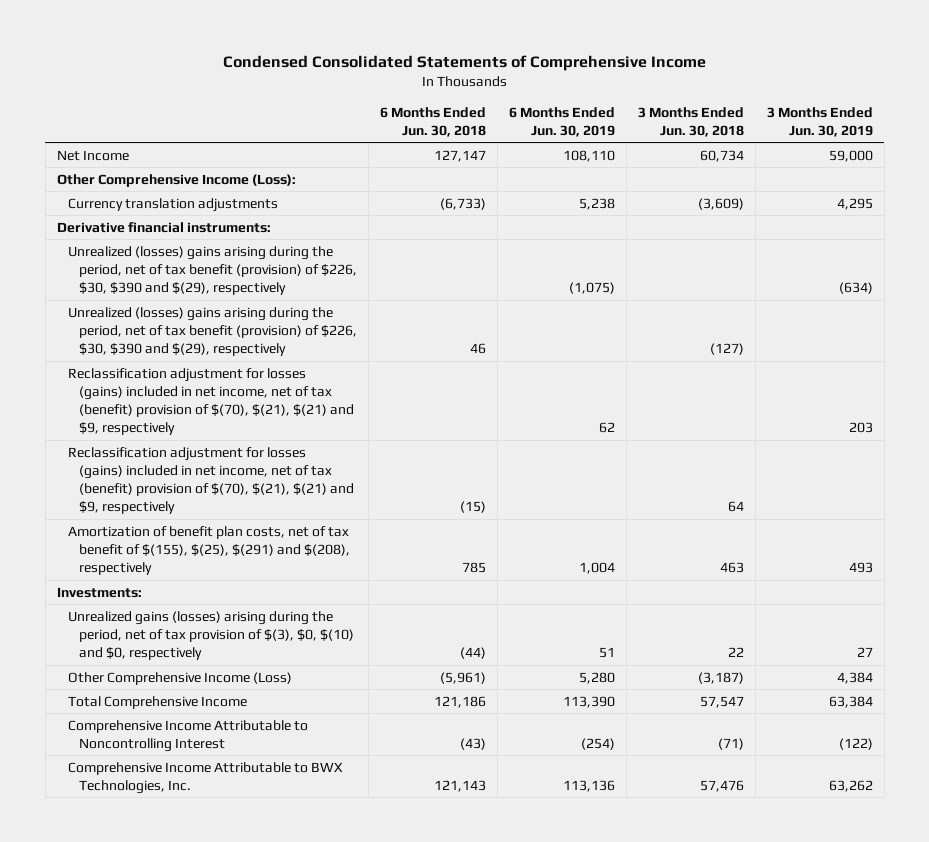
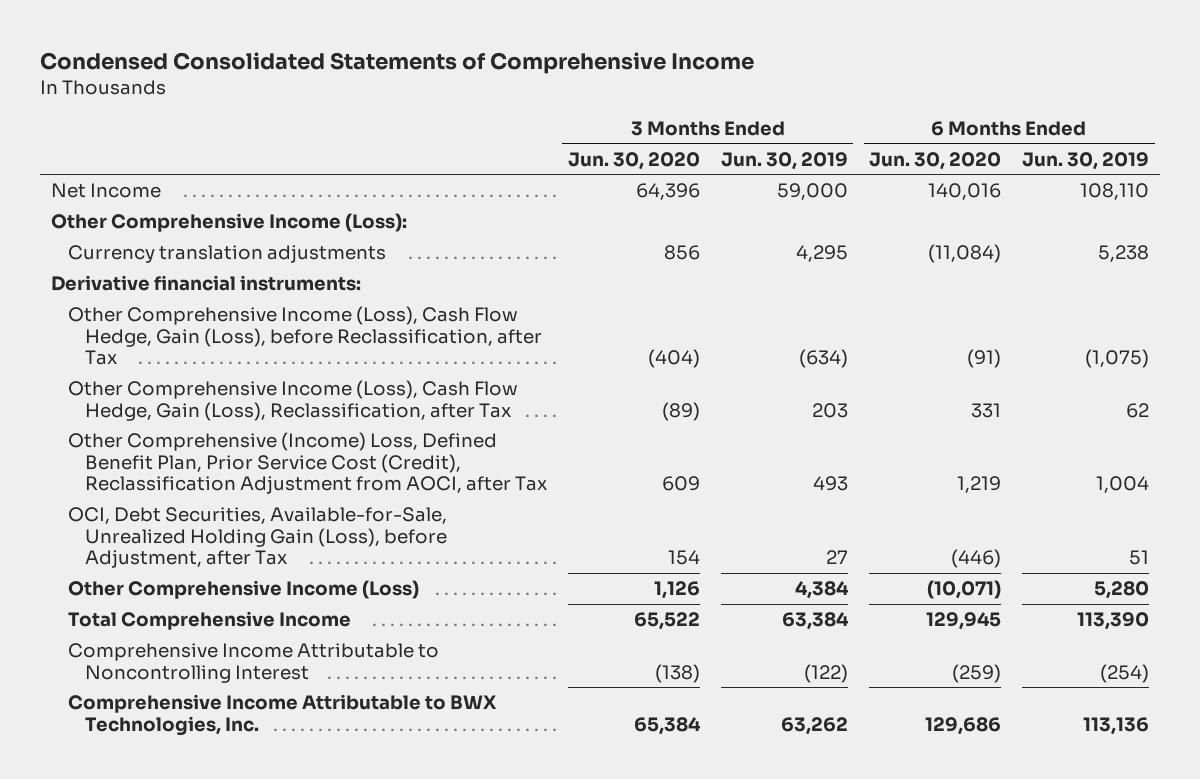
- | 6 Months Ended Jun. 30, 2018 | 6 Months Ended Jun. 30, 2019 | 3 Months Ended Jun. 30, 2018 | 3 Months Ended Jun. 30, 2019
+ | 3 Months Ended Jun. 30, 2020 | 3 Months Ended Jun. 30, 2019 | 6 Months Ended Jun. 30, 2020 | 6 Months Ended Jun. 30, 2019
- Unrealized (losses) gains arising during the period, net of tax benefit (provision) of $226, $30, $390 and $(29), respectively | | (1,075) | | (634)
- Unrealized (losses) gains arising during the period, net of tax benefit (provision) of $226, $30, $390 and $(29), respectively | 46 | | (127) |
- Reclassification adjustment for losses (gains) included in net income, net of tax (benefit) provision of $(70), $(21), $(21) and $9, respectively | | 62 | | 203
- Reclassification adjustment for losses (gains) included in net income, net of tax (benefit) provision of $(70), $(21), $(21) and $9, respectively | (15) | | 64 |
- Amortization of benefit plan costs, net of tax benefit of $(155), $(25), $(291) and $(208), respectively | 785 | 1,004 | 463 | 493
- Investments:
- Unrealized gains (losses) arising during the period, net of tax provision of $(3), $0, $(10) and $0, respectively | (44) | 51 | 22 | 27
+ Other Comprehensive Income (Loss), Cash Flow Hedge, Gain (Loss), before Reclassification, after Tax | (404) | (634) | (91) | (1,075)
+ Other Comprehensive Income (Loss), Cash Flow Hedge, Gain (Loss), Reclassification, after Tax | (89) | 203 | 331 | 62
+ Other Comprehensive (Income) Loss, Defined Benefit Plan, Prior Service Cost (Credit), Reclassification Adjustment from AOCI, after Tax | 609 | 493 | 1,219 | 1,004
+ OCI, Debt Securities, Available-for-Sale, Unrealized Holding Gain (Loss), before Adjustment, after Tax | 154 | 27 | (446) | 51

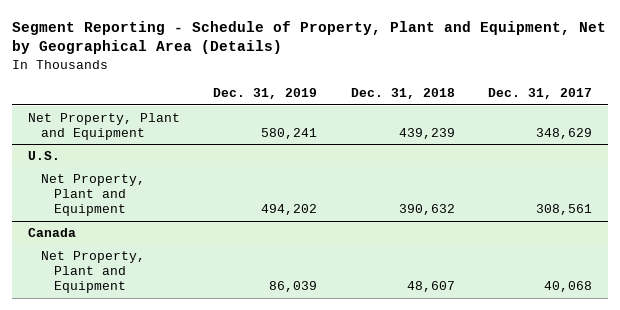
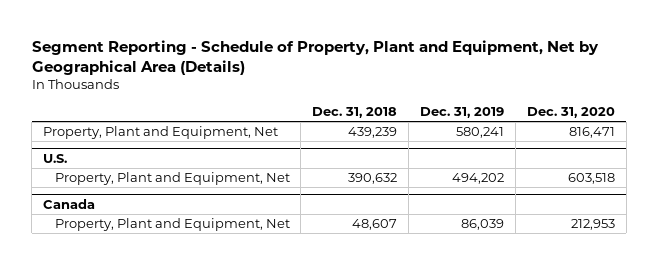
- | Dec. 31, 2019 | Dec. 31, 2018 | Dec. 31, 2017
+ | Dec. 31, 2018 | Dec. 31, 2019 | Dec. 31, 2020
- Net Property, Plant and Equipment | 580,241 | 439,239 | 348,629
+ Property, Plant and Equipment, Net | 439,239 | 580,241 | 816,471
@ U.S.
- Net Property, Plant and Equipment | 494,202 | 390,632 | 308,561
+ Property, Plant and Equipment, Net | 390,632 | 494,202 | 603,518
@ Canada
- Net Property, Plant and Equipment | 86,039 | 48,607 | 40,068
+ Property, Plant and Equipment, Net | 48,607 | 86,039 | 212,953

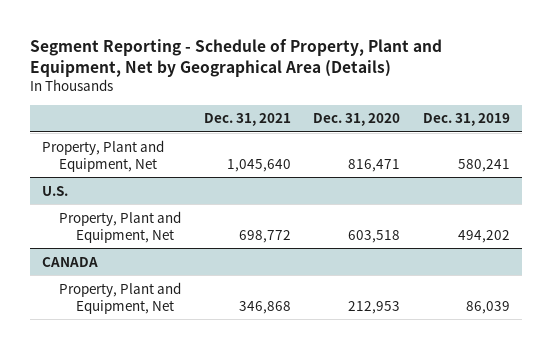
- | Dec. 31, 2018 | Dec. 31, 2019 | Dec. 31, 2020
+ | Dec. 31, 2021 | Dec. 31, 2020 | Dec. 31, 2019
- Canada
+ CANADA

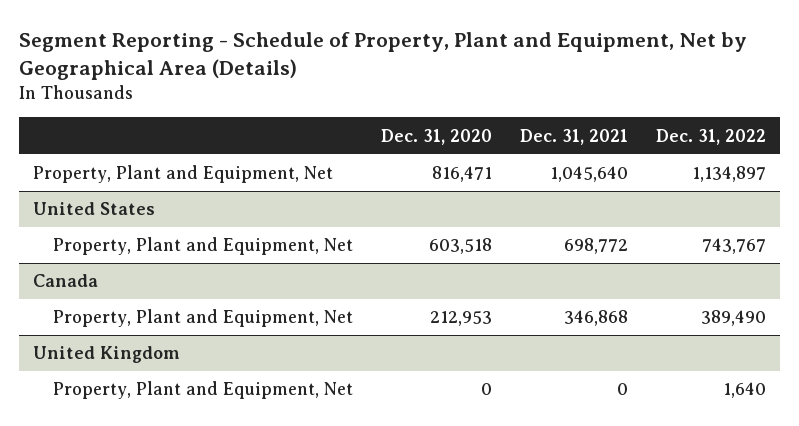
- | Dec. 31, 2021 | Dec. 31, 2020 | Dec. 31, 2019
+ | Dec. 31, 2020 | Dec. 31, 2021 | Dec. 31, 2022
- U.S.
+ United States
- CANADA
+ Canada
+ United Kingdom
+ Property, Plant and Equipment, Net | 0 | 0 | 1,640

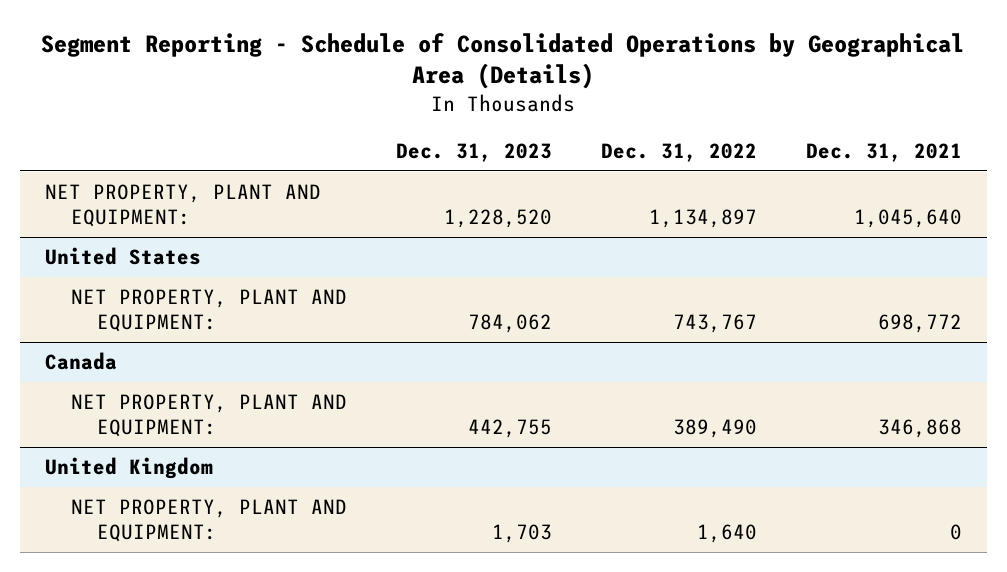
- Segment Reporting - Schedule of Property, Plant and Equipment, Net by Geographical Area (Details)
+ Segment Reporting - Schedule of Consolidated Operations by Geographical Area (Details)
- | Dec. 31, 2020 | Dec. 31, 2021 | Dec. 31, 2022
+ | Dec. 31, 2023 | Dec. 31, 2022 | Dec. 31, 2021
- Property, Plant and Equipment, Net | 816,471 | 1,045,640 | 1,134,897
+ NET PROPERTY, PLANT AND EQUIPMENT: | 1,228,520 | 1,134,897 | 1,045,640
@ United States
- Property, Plant and Equipment, Net | 603,518 | 698,772 | 743,767
+ NET PROPERTY, PLANT AND EQUIPMENT: | 784,062 | 743,767 | 698,772
@ Canada
- Property, Plant and Equipment, Net | 212,953 | 346,868 | 389,490
+ NET PROPERTY, PLANT AND EQUIPMENT: | 442,755 | 389,490 | 346,868
@ United Kingdom
- Property, Plant and Equipment, Net | 0 | 0 | 1,640
+ NET PROPERTY, PLANT AND EQUIPMENT: | 1,703 | 1,640 | 0

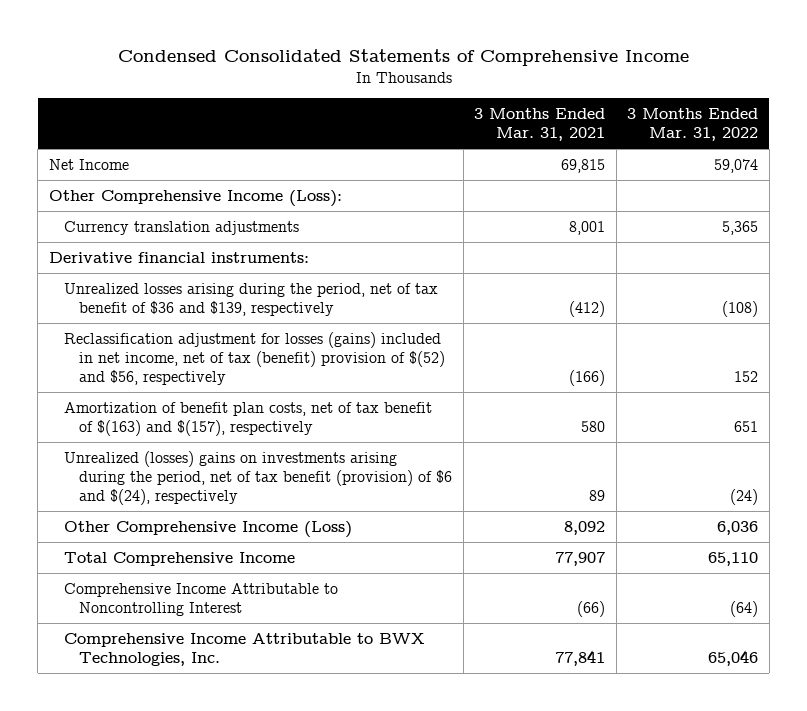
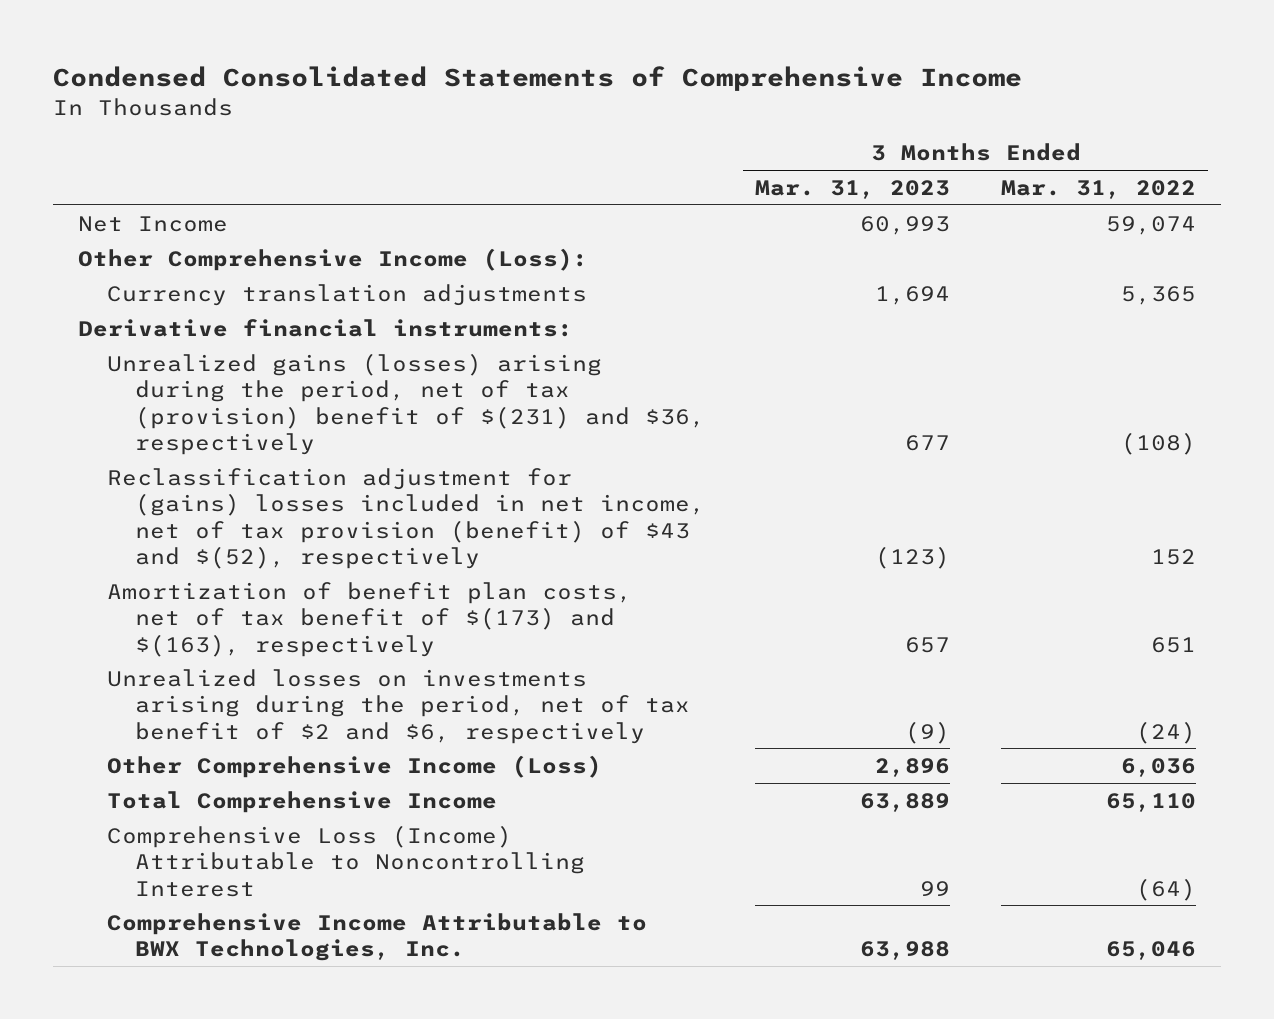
- | 3 Months Ended Mar. 31, 2021 | 3 Months Ended Mar. 31, 2022
+ | 3 Months Ended Mar. 31, 2023 | 3 Months Ended Mar. 31, 2022
- Unrealized losses arising during the period, net of tax benefit of $36 and $139, respectively | (412) | (108)
- Reclassification adjustment for losses (gains) included in net income, net of tax (benefit) provision of $(52) and $56, respectively | (166) | 152
- Amortization of benefit plan costs, net of tax benefit of $(163) and $(157), respectively | 580 | 651
- Unrealized (losses) gains on investments arising during the period, net of tax benefit (provision) of $6 and $(24), respectively | 89 | (24)
+ Unrealized gains (losses) arising during the period, net of tax (provision) benefit of $(231) and $36, respectively | 677 | (108)
+ Reclassification adjustment for (gains) losses included in net income, net of tax provision (benefit) of $43 and $(52), respectively | (123) | 152
+ Amortization of benefit plan costs, net of tax benefit of $(173) and $(163), respectively | 657 | 651
+ Unrealized losses on investments arising during the period, net of tax benefit of $2 and $6, respectively | (9) | (24)
- Comprehensive Income Attributable to Noncontrolling Interest | (66) | (64)
+ Comprehensive Loss (Income) Attributable to Noncontrolling Interest | 99 | (64)

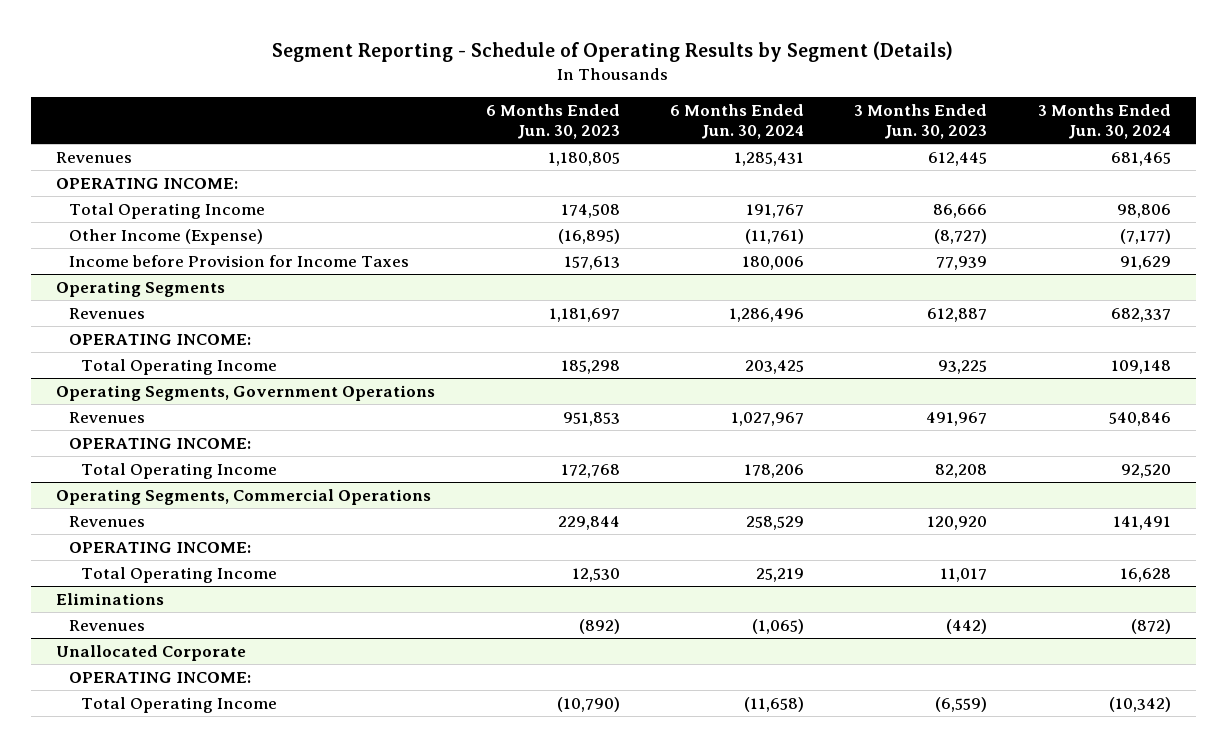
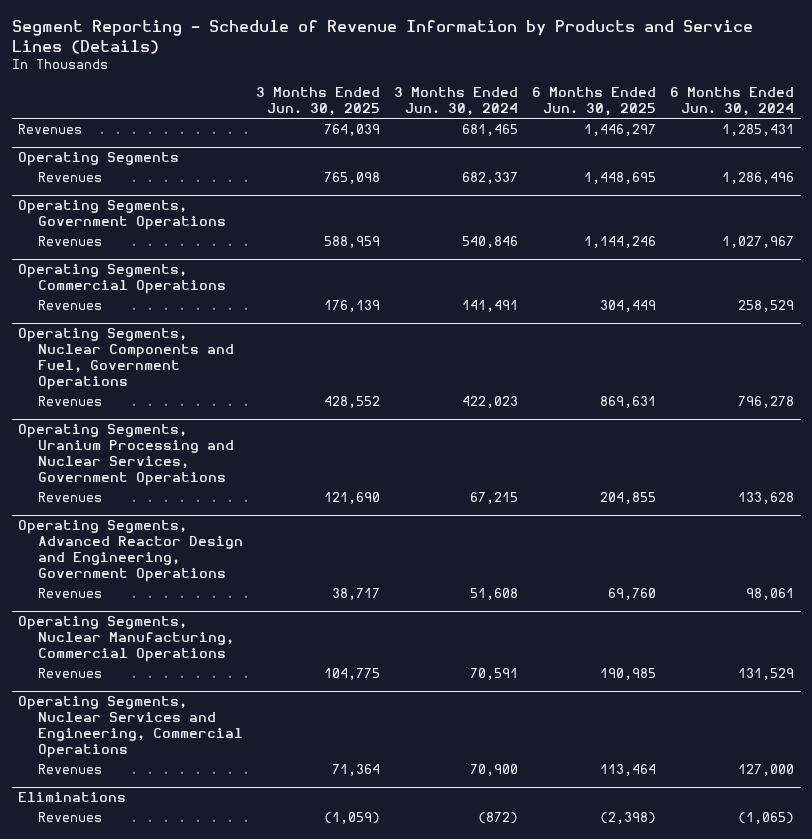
- Segment Reporting - Schedule of Operating Results by Segment (Details)
+ Segment Reporting - Schedule of Revenue Information by Products and Service Lines (Details)
- | 6 Months Ended Jun. 30, 2023 | 6 Months Ended Jun. 30, 2024 | 3 Months Ended Jun. 30, 2023 | 3 Months Ended Jun. 30, 2024
+ | 3 Months Ended Jun. 30, 2025 | 3 Months Ended Jun. 30, 2024 | 6 Months Ended Jun. 30, 2025 | 6 Months Ended Jun. 30, 2024
- OPERATING INCOME:
- Total Operating Income | 174,508 | 191,767 | 86,666 | 98,806
- Other Income (Expense) | (16,895) | (11,761) | (8,727) | (7,177)
- Income before Provision for Income Taxes | 157,613 | 180,006 | 77,939 | 91,629
@ Operating Segments
- OPERATING INCOME:
- Total Operating Income | 185,298 | 203,425 | 93,225 | 109,148
@ Operating Segments, Government Operations
- OPERATING INCOME:
- Total Operating Income | 172,768 | 178,206 | 82,208 | 92,520
@ Operating Segments, Commercial Operations
- OPERATING INCOME:
- Total Operating Income | 12,530 | 25,219 | 11,017 | 16,628
+ Operating Segments, Nuclear Components and Fuel, Government Operations
+ Revenues | 428,552 | 422,023 | 869,631 | 796,278
+ Operating Segments, Uranium Processing and Nuclear Services, Government Operations
+ Revenues | 121,690 | 67,215 | 204,855 | 133,628
+ Operating Segments, Advanced Reactor Design and Engineering, Government Operations
+ Revenues | 38,717 | 51,608 | 69,760 | 98,061
+ Operating Segments, Nuclear Manufacturing, Commercial Operations
+ Revenues | 104,775 | 70,591 | 190,985 | 131,529
+ Operating Segments, Nuclear Services and Engineering, Commercial Operations
+ Revenues | 71,364 | 70,900 | 113,464 | 127,000
- Unallocated Corporate
- OPERATING INCOME:
- Total Operating Income | (10,790) | (11,658) | (6,559) | (10,342)

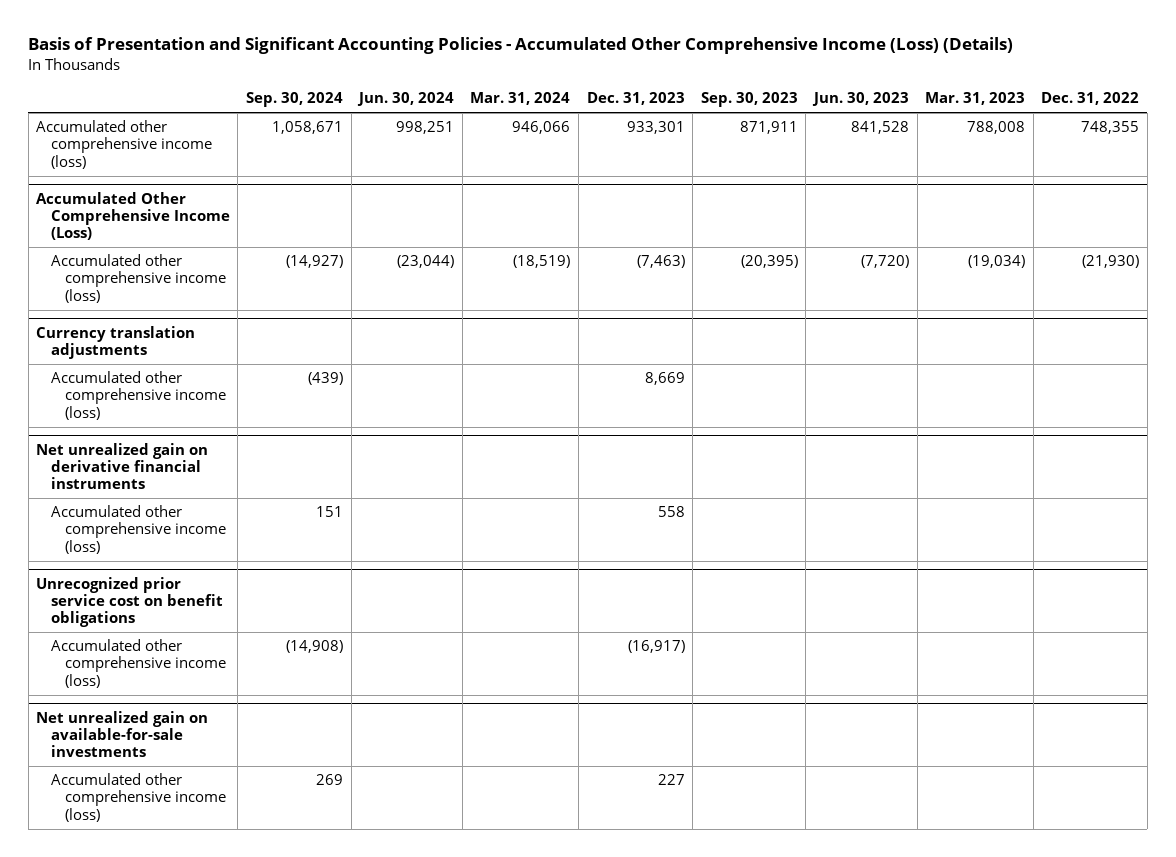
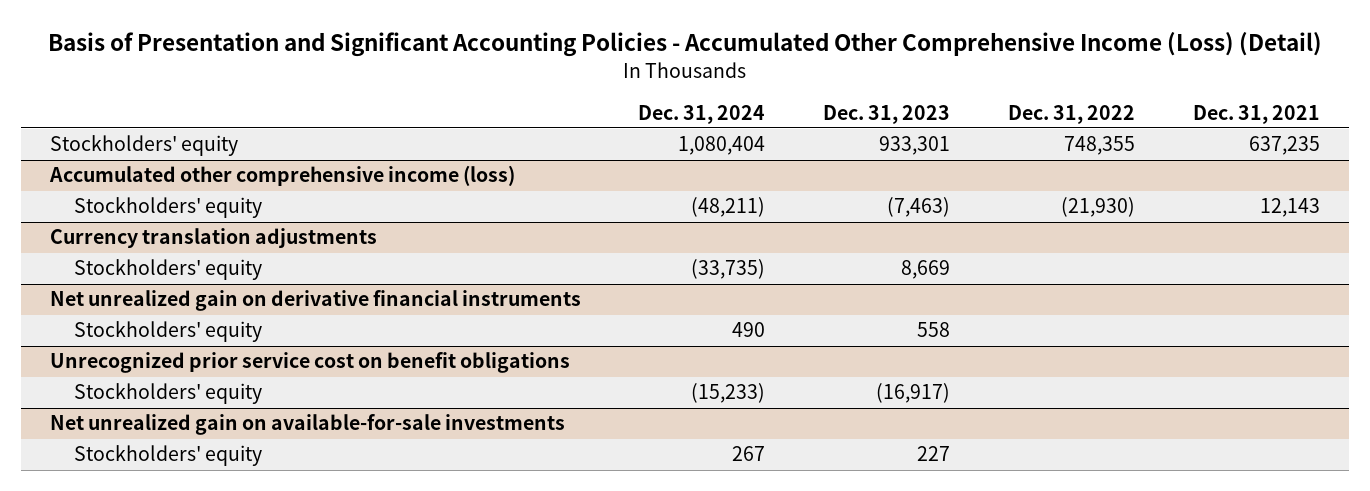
- Basis of Presentation and Significant Accounting Policies - Accumulated Other Comprehensive Income (Loss) (Details)
+ Basis of Presentation and Significant Accounting Policies - Accumulated Other Comprehensive Income (Loss) (Detail)
- | Sep. 30, 2024 | Jun. 30, 2024 | Mar. 31, 2024 | Dec. 31, 2023 | Sep. 30, 2023 | Jun. 30, 2023 | Mar. 31, 2023 | Dec. 31, 2022
+ | Dec. 31, 2024 | Dec. 31, 2023 | Dec. 31, 2022 | Dec. 31, 2021
- Accumulated other comprehensive income (loss) | 1,058,671 | 998,251 | 946,066 | 933,301 | 871,911 | 841,528 | 788,008 | 748,355
- Accumulated Other Comprehensive Income (Loss)
- Accumulated other comprehensive income (loss) | (14,927) | (23,044) | (18,519) | (7,463) | (20,395) | (7,720) | (19,034) | (21,930)
+ Stockholders' equity | 1,080,404 | 933,301 | 748,355 | 637,235
+ Accumulated other comprehensive income (loss)
+ Stockholders' equity | (48,211) | (7,463) | (21,930) | 12,143
@ Currency translation adjustments
- Accumulated other comprehensive income (loss) | (439) | | | 8,669 | | | |
+ Stockholders' equity | (33,735) | 8,669 | |
@ Net unrealized gain on derivative financial instruments
- Accumulated other comprehensive income (loss) | 151 | | | 558 | | | |
+ Stockholders' equity | 490 | 558 | |
@ Unrecognized prior service cost on benefit obligations
- Accumulated other comprehensive income (loss) | (14,908) | | | (16,917) | | | |
+ Stockholders' equity | (15,233) | (16,917) | |
@ Net unrealized gain on available-for-sale investments
- Accumulated other comprehensive income (loss) | 269 | | | 227 | | | |
+ Stockholders' equity | 267 | 227 | |

